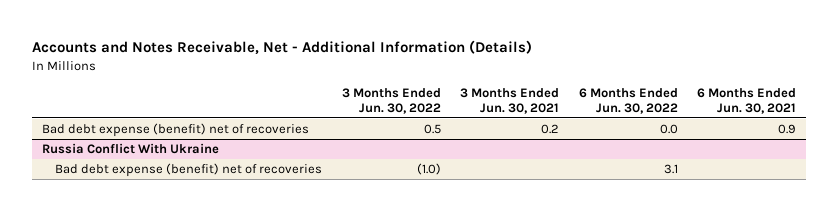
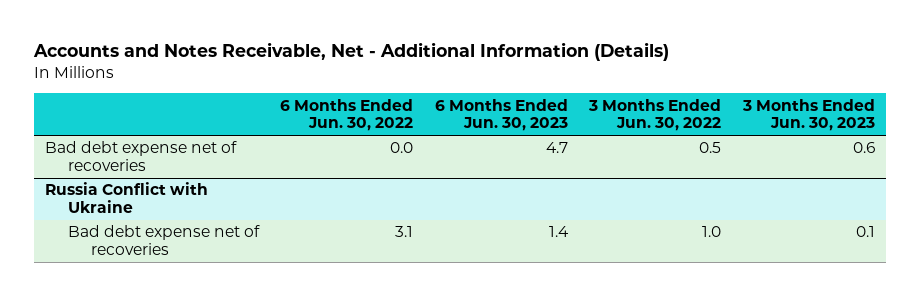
- | 3 Months Ended Jun. 30, 2022 | 3 Months Ended Jun. 30, 2021 | 6 Months Ended Jun. 30, 2022 | 6 Months Ended Jun. 30, 2021
+ | 6 Months Ended Jun. 30, 2022 | 6 Months Ended Jun. 30, 2023 | 3 Months Ended Jun. 30, 2022 | 3 Months Ended Jun. 30, 2023
- Bad debt expense (benefit) net of recoveries | 0.5 | 0.2 | 0.0 | 0.9
- Russia Conflict With Ukraine
- Bad debt expense (benefit) net of recoveries | (1.0) | | 3.1 |
+ Bad debt expense net of recoveries | 0.0 | 4.7 | 0.5 | 0.6
+ Russia Conflict with Ukraine
+ Bad debt expense net of recoveries | 3.1 | 1.4 | 1.0 | 0.1

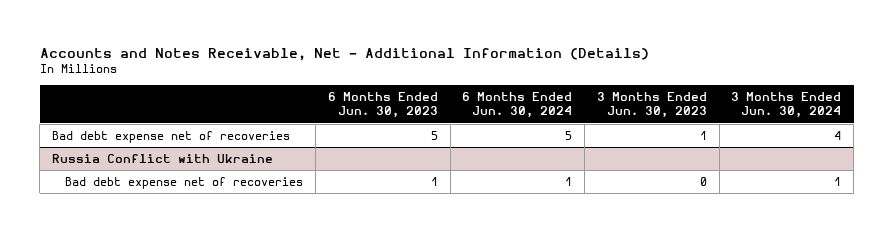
- | 6 Months Ended Jun. 30, 2022 | 6 Months Ended Jun. 30, 2023 | 3 Months Ended Jun. 30, 2022 | 3 Months Ended Jun. 30, 2023
+ | 6 Months Ended Jun. 30, 2023 | 6 Months Ended Jun. 30, 2024 | 3 Months Ended Jun. 30, 2023 | 3 Months Ended Jun. 30, 2024
- Bad debt expense net of recoveries | 0.0 | 4.7 | 0.5 | 0.6
+ Bad debt expense net of recoveries | 5 | 5 | 1 | 4
@ Russia Conflict with Ukraine
- Bad debt expense net of recoveries | 3.1 | 1.4 | 1.0 | 0.1
+ Bad debt expense net of recoveries | 1 | 1 | 0 | 1

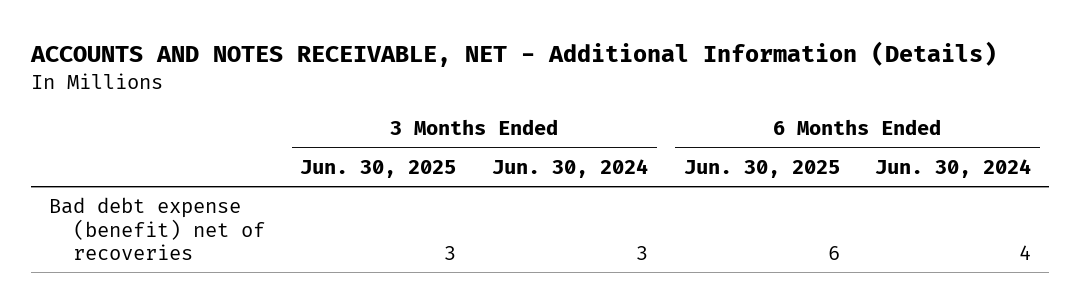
- Accounts and Notes Receivable, Net - Additional Information (Details)
+ ACCOUNTS AND NOTES RECEIVABLE, NET - Additional Information (Details)
- | 6 Months Ended Jun. 30, 2023 | 6 Months Ended Jun. 30, 2024 | 3 Months Ended Jun. 30, 2023 | 3 Months Ended Jun. 30, 2024
+ | 3 Months Ended Jun. 30, 2025 | 3 Months Ended Jun. 30, 2024 | 6 Months Ended Jun. 30, 2025 | 6 Months Ended Jun. 30, 2024
- Bad debt expense net of recoveries | 5 | 5 | 1 | 4
- Russia Conflict with Ukraine
- Bad debt expense net of recoveries | 1 | 1 | 0 | 1
+ Bad debt expense (benefit) net of recoveries | 3 | 3 | 6 | 4

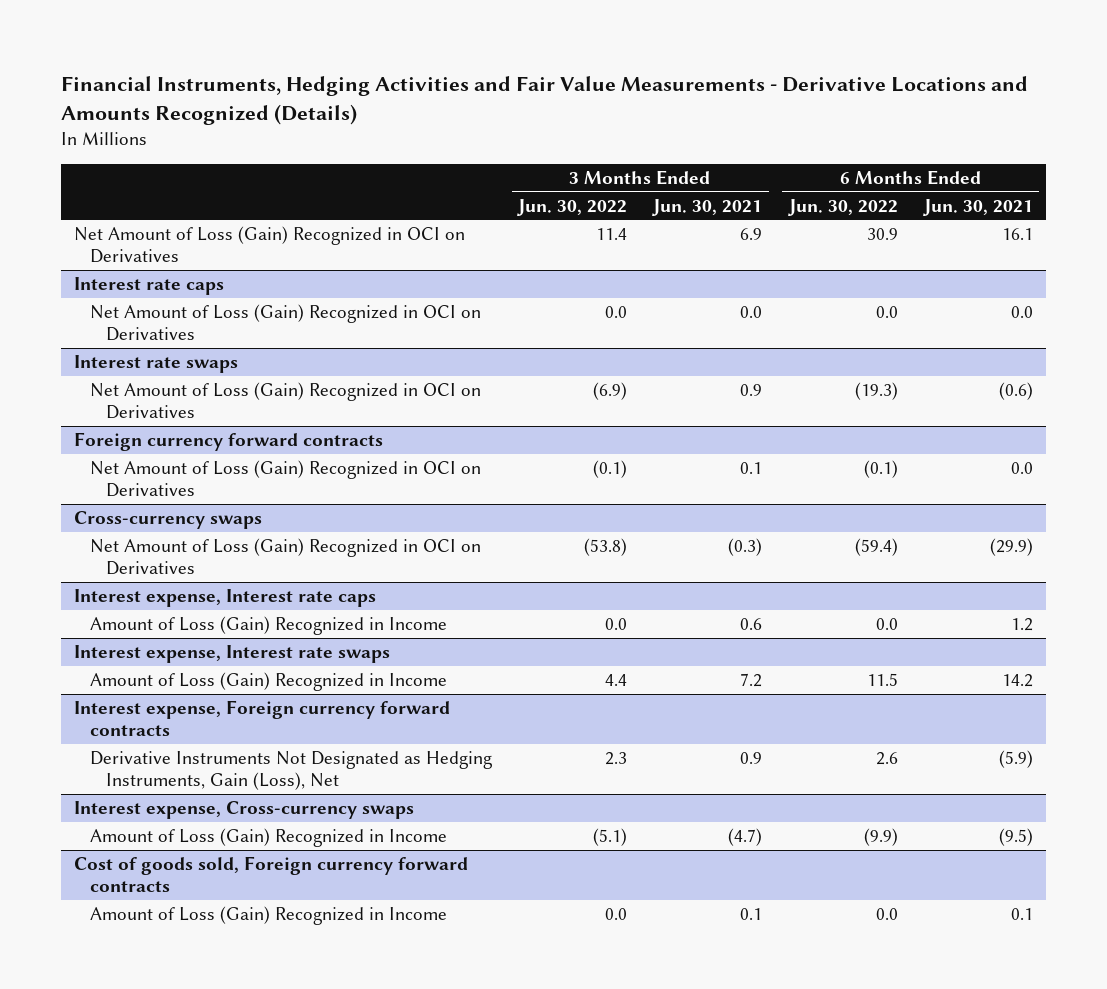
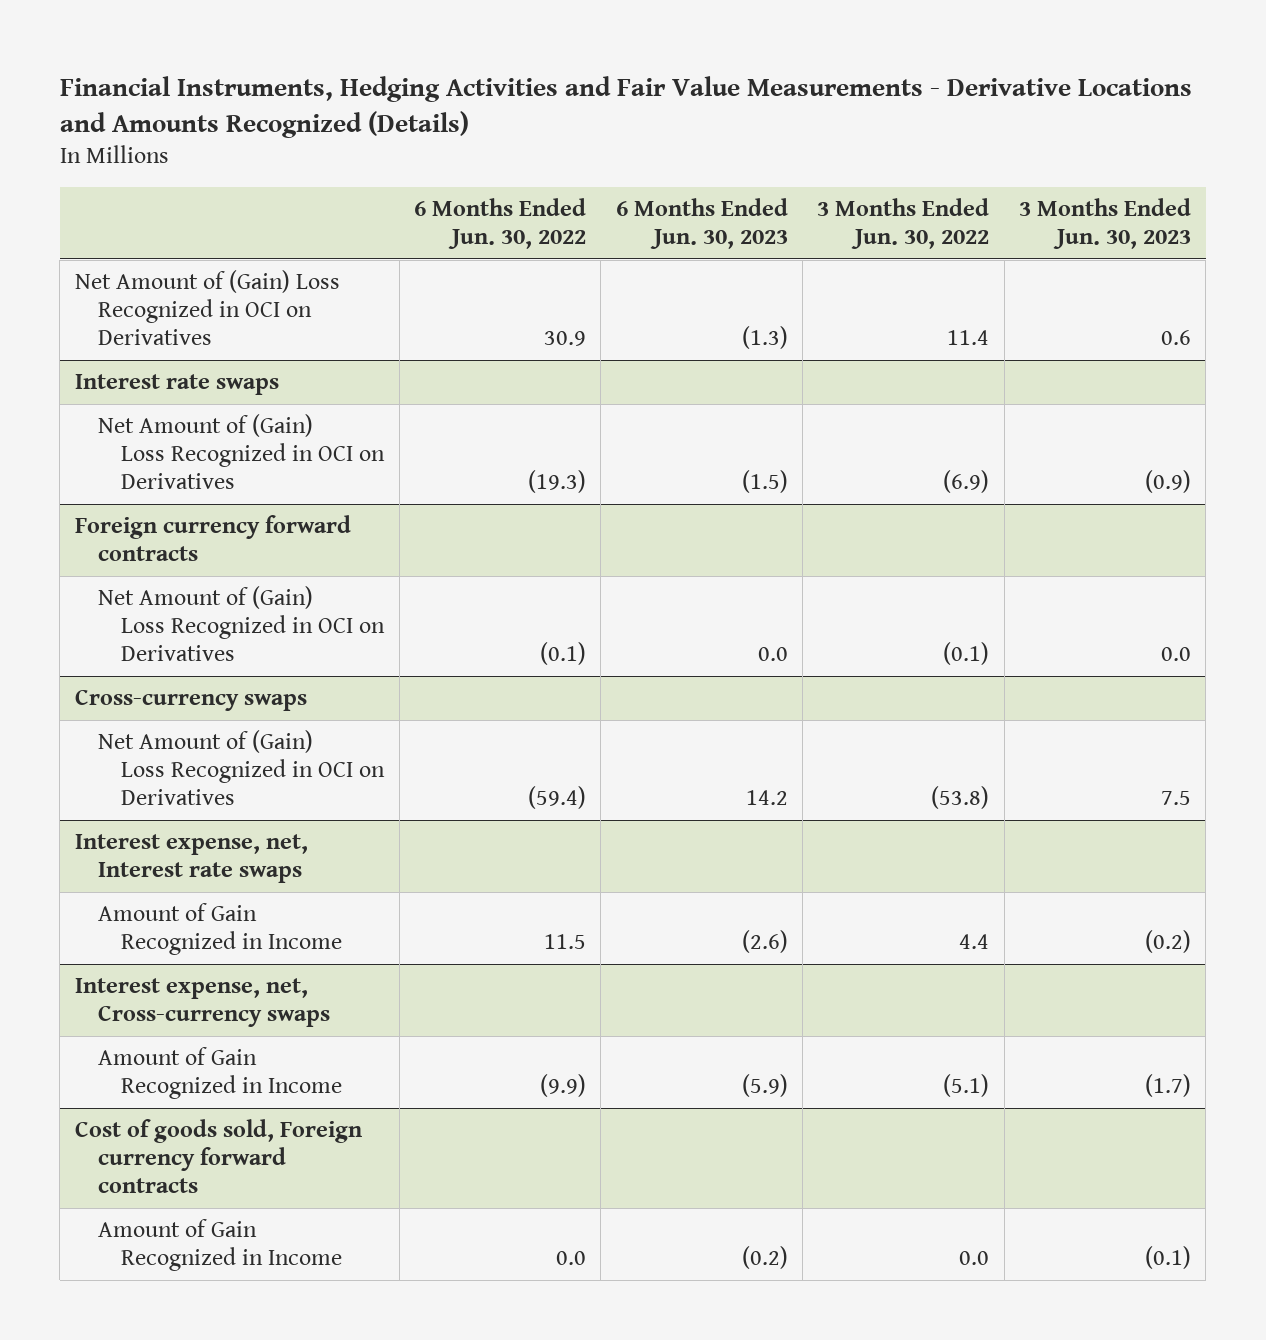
- | 3 Months Ended Jun. 30, 2022 | 3 Months Ended Jun. 30, 2021 | 6 Months Ended Jun. 30, 2022 | 6 Months Ended Jun. 30, 2021
+ | 6 Months Ended Jun. 30, 2022 | 6 Months Ended Jun. 30, 2023 | 3 Months Ended Jun. 30, 2022 | 3 Months Ended Jun. 30, 2023
- Net Amount of Loss (Gain) Recognized in OCI on Derivatives | 11.4 | 6.9 | 30.9 | 16.1
- Interest rate caps
- Net Amount of Loss (Gain) Recognized in OCI on Derivatives | 0.0 | 0.0 | 0.0 | 0.0
+ Net Amount of (Gain) Loss Recognized in OCI on Derivatives | 30.9 | (1.3) | 11.4 | 0.6
@ Interest rate swaps
- Net Amount of Loss (Gain) Recognized in OCI on Derivatives | (6.9) | 0.9 | (19.3) | (0.6)
+ Net Amount of (Gain) Loss Recognized in OCI on Derivatives | (19.3) | (1.5) | (6.9) | (0.9)
@ Foreign currency forward contracts
- Net Amount of Loss (Gain) Recognized in OCI on Derivatives | (0.1) | 0.1 | (0.1) | 0.0
+ Net Amount of (Gain) Loss Recognized in OCI on Derivatives | (0.1) | 0.0 | (0.1) | 0.0
@ Cross-currency swaps
- Net Amount of Loss (Gain) Recognized in OCI on Derivatives | (53.8) | (0.3) | (59.4) | (29.9)
- Interest expense, Interest rate caps
- Amount of Loss (Gain) Recognized in Income | 0.0 | 0.6 | 0.0 | 1.2
- Interest expense, Interest rate swaps
- Amount of Loss (Gain) Recognized in Income | 4.4 | 7.2 | 11.5 | 14.2
- Interest expense, Foreign currency forward contracts
- Derivative Instruments Not Designated as Hedging Instruments, Gain (Loss), Net | 2.3 | 0.9 | 2.6 | (5.9)
- Interest expense, Cross-currency swaps
- Amount of Loss (Gain) Recognized in Income | (5.1) | (4.7) | (9.9) | (9.5)
@ Cross-currency swaps
+ Net Amount of (Gain) Loss Recognized in OCI on Derivatives | (59.4) | 14.2 | (53.8) | 7.5
+ Interest expense, net, Interest rate swaps
+ Amount of Gain Recognized in Income | 11.5 | (2.6) | 4.4 | (0.2)
+ Interest expense, net, Cross-currency swaps
+ Amount of Gain Recognized in Income | (9.9) | (5.9) | (5.1) | (1.7)
@ Cost of goods sold, Foreign currency forward contracts
- Amount of Loss (Gain) Recognized in Income | 0.0 | 0.1 | 0.0 | 0.1
+ Amount of Gain Recognized in Income | 0.0 | (0.2) | 0.0 | (0.1)

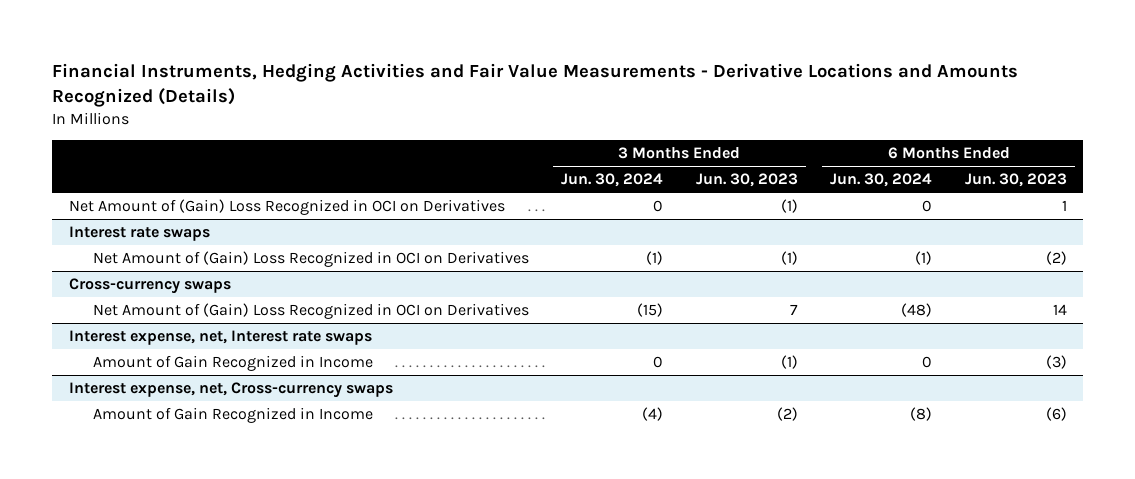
- | 6 Months Ended Jun. 30, 2022 | 6 Months Ended Jun. 30, 2023 | 3 Months Ended Jun. 30, 2022 | 3 Months Ended Jun. 30, 2023
+ | 3 Months Ended Jun. 30, 2024 | 3 Months Ended Jun. 30, 2023 | 6 Months Ended Jun. 30, 2024 | 6 Months Ended Jun. 30, 2023
- Net Amount of (Gain) Loss Recognized in OCI on Derivatives | 30.9 | (1.3) | 11.4 | 0.6
+ Net Amount of (Gain) Loss Recognized in OCI on Derivatives | 0 | (1) | 0 | 1
@ Interest rate swaps
- Net Amount of (Gain) Loss Recognized in OCI on Derivatives | (19.3) | (1.5) | (6.9) | (0.9)
- Foreign currency forward contracts
- Net Amount of (Gain) Loss Recognized in OCI on Derivatives | (0.1) | 0.0 | (0.1) | 0.0
@ Interest rate swaps
+ Net Amount of (Gain) Loss Recognized in OCI on Derivatives | (1) | (1) | (1) | (2)
@ Cross-currency swaps
- Net Amount of (Gain) Loss Recognized in OCI on Derivatives | (59.4) | 14.2 | (53.8) | 7.5
+ Net Amount of (Gain) Loss Recognized in OCI on Derivatives | (15) | 7 | (48) | 14
@ Interest expense, net, Interest rate swaps
- Amount of Gain Recognized in Income | 11.5 | (2.6) | 4.4 | (0.2)
+ Amount of Gain Recognized in Income | 0 | (1) | 0 | (3)
@ Interest expense, net, Cross-currency swaps
- Amount of Gain Recognized in Income | (9.9) | (5.9) | (5.1) | (1.7)
- Cost of goods sold, Foreign currency forward contracts
- Amount of Gain Recognized in Income | 0.0 | (0.2) | 0.0 | (0.1)
@ Interest expense, net, Cross-currency swaps
+ Amount of Gain Recognized in Income | (4) | (2) | (8) | (6)

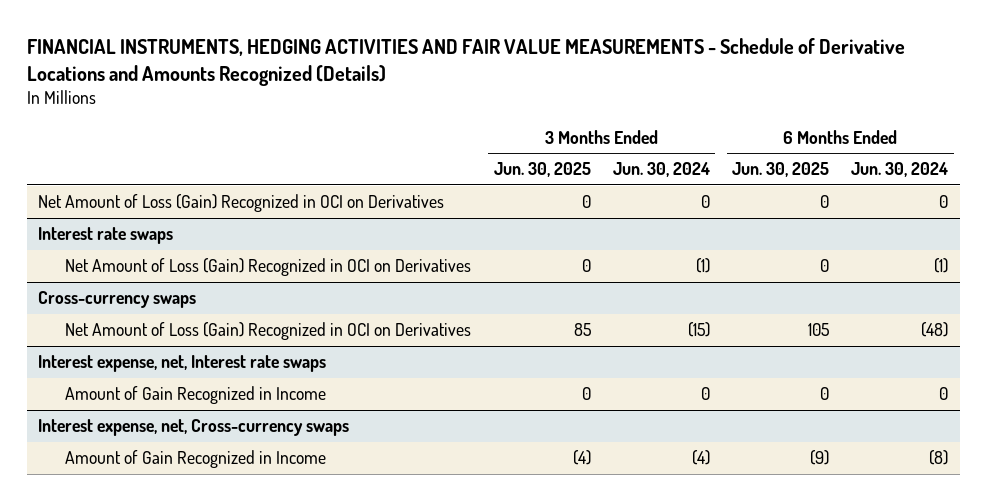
- Financial Instruments, Hedging Activities and Fair Value Measurements - Derivative Locations and Amounts Recognized (Details)
+ FINANCIAL INSTRUMENTS, HEDGING ACTIVITIES AND FAIR VALUE MEASUREMENTS - Schedule of Derivative Locations and Amounts Recognized (Details)
- | 3 Months Ended Jun. 30, 2024 | 3 Months Ended Jun. 30, 2023 | 6 Months Ended Jun. 30, 2024 | 6 Months Ended Jun. 30, 2023
+ | 3 Months Ended Jun. 30, 2025 | 3 Months Ended Jun. 30, 2024 | 6 Months Ended Jun. 30, 2025 | 6 Months Ended Jun. 30, 2024
- Net Amount of (Gain) Loss Recognized in OCI on Derivatives | 0 | (1) | 0 | 1
+ Net Amount of Loss (Gain) Recognized in OCI on Derivatives | 0 | 0 | 0 | 0
@ Interest rate swaps
- Net Amount of (Gain) Loss Recognized in OCI on Derivatives | (1) | (1) | (1) | (2)
+ Net Amount of Loss (Gain) Recognized in OCI on Derivatives | 0 | (1) | 0 | (1)
@ Cross-currency swaps
- Net Amount of (Gain) Loss Recognized in OCI on Derivatives | (15) | 7 | (48) | 14
+ Net Amount of Loss (Gain) Recognized in OCI on Derivatives | 85 | (15) | 105 | (48)

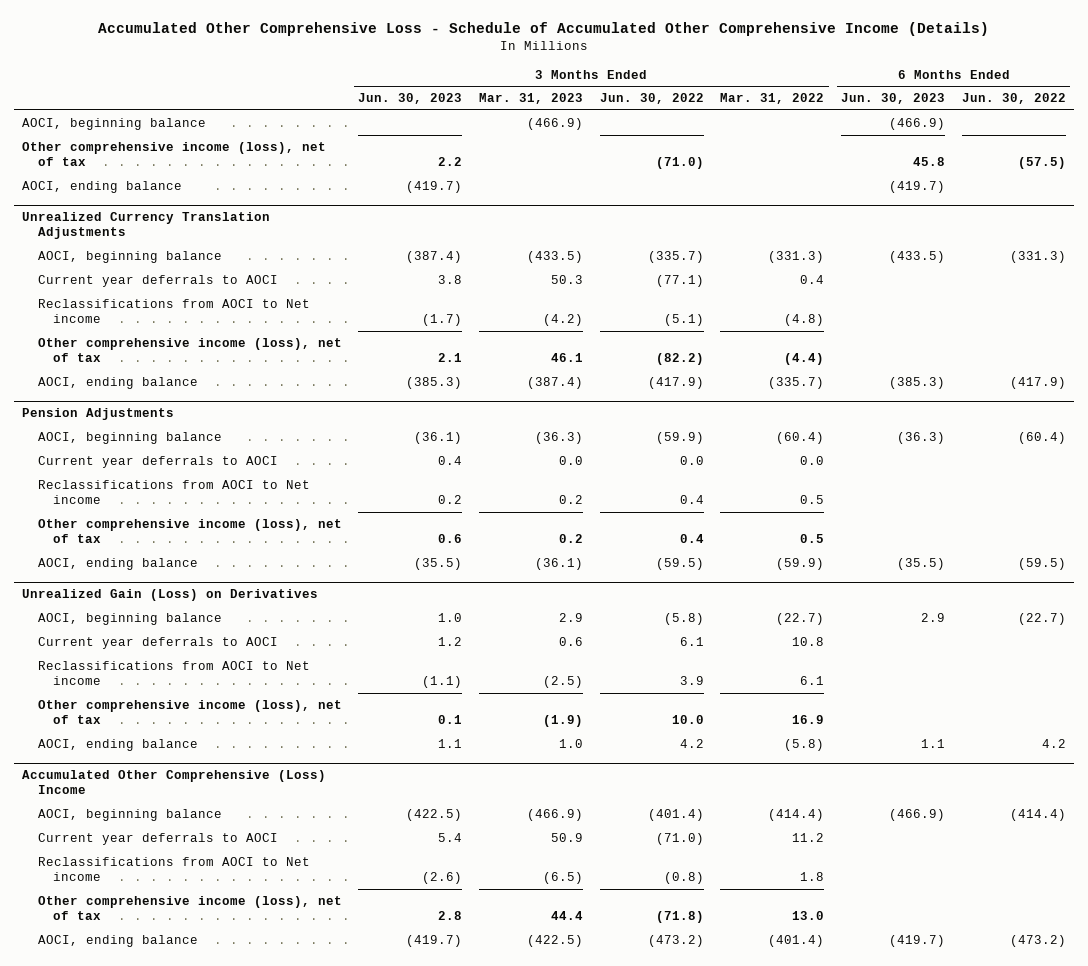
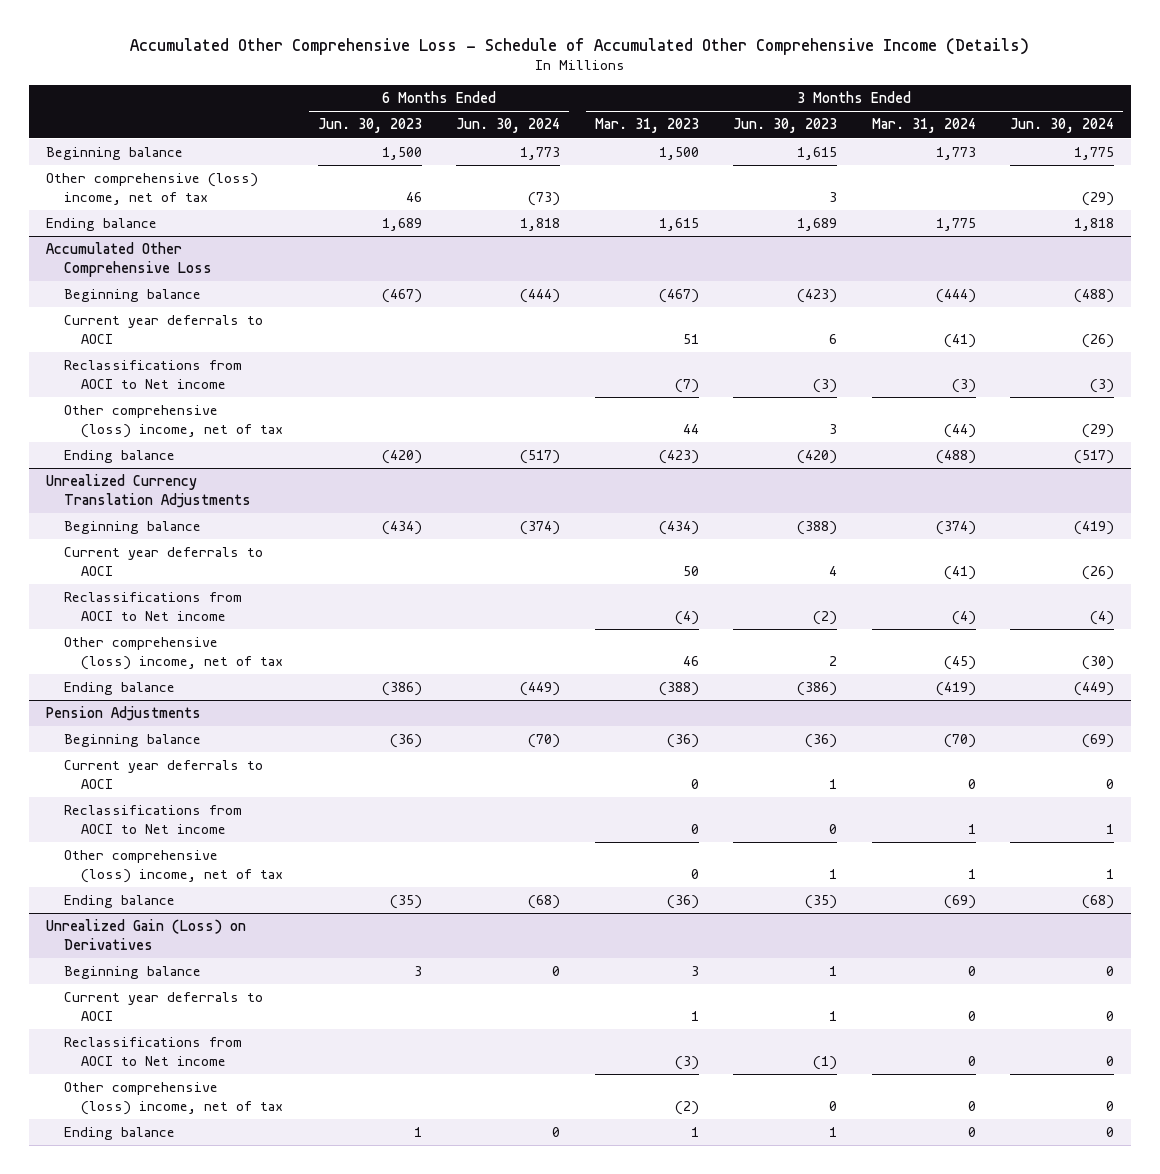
- | 3 Months Ended Jun. 30, 2023 | 3 Months Ended Mar. 31, 2023 | 3 Months Ended Jun. 30, 2022 | 3 Months Ended Mar. 31, 2022 | 6 Months Ended Jun. 30, 2023 | 6 Months Ended Jun. 30, 2022
+ | 6 Months Ended Jun. 30, 2023 | 6 Months Ended Jun. 30, 2024 | 3 Months Ended Mar. 31, 2023 | 3 Months Ended Jun. 30, 2023 | 3 Months Ended Mar. 31, 2024 | 3 Months Ended Jun. 30, 2024
- AOCI, beginning balance | | (466.9) | | | (466.9) |
- Other comprehensive income (loss), net of tax | 2.2 | | (71.0) | | 45.8 | (57.5)
- AOCI, ending balance | (419.7) | | | | (419.7) |
+ Beginning balance | 1,500 | 1,773 | 1,500 | 1,615 | 1,773 | 1,775
+ Other comprehensive (loss) income, net of tax | 46 | (73) | | 3 | | (29)
+ Ending balance | 1,689 | 1,818 | 1,615 | 1,689 | 1,775 | 1,818
+ Accumulated Other Comprehensive Loss
+ Beginning balance | (467) | (444) | (467) | (423) | (444) | (488)
+ Current year deferrals to AOCI | | | 51 | 6 | (41) | (26)
+ Reclassifications from AOCI to Net income | | | (7) | (3) | (3) | (3)
+ Other comprehensive (loss) income, net of tax | | | 44 | 3 | (44) | (29)
+ Ending balance | (420) | (517) | (423) | (420) | (488) | (517)
@ Unrealized Currency Translation Adjustments
- AOCI, beginning balance | (387.4) | (433.5) | (335.7) | (331.3) | (433.5) | (331.3)
- Current year deferrals to AOCI | 3.8 | 50.3 | (77.1) | 0.4 | |
- Reclassifications from AOCI to Net income | (1.7) | (4.2) | (5.1) | (4.8) | |
- Other comprehensive income (loss), net of tax | 2.1 | 46.1 | (82.2) | (4.4) | |
- AOCI, ending balance | (385.3) | (387.4) | (417.9) | (335.7) | (385.3) | (417.9)
+ Beginning balance | (434) | (374) | (434) | (388) | (374) | (419)
+ Current year deferrals to AOCI | | | 50 | 4 | (41) | (26)
+ Reclassifications from AOCI to Net income | | | (4) | (2) | (4) | (4)
+ Other comprehensive (loss) income, net of tax | | | 46 | 2 | (45) | (30)
+ Ending balance | (386) | (449) | (388) | (386) | (419) | (449)
@ Pension Adjustments
- AOCI, beginning balance | (36.1) | (36.3) | (59.9) | (60.4) | (36.3) | (60.4)
- Current year deferrals to AOCI | 0.4 | 0.0 | 0.0 | 0.0 | |
- Reclassifications from AOCI to Net income | 0.2 | 0.2 | 0.4 | 0.5 | |
- Other comprehensive income (loss), net of tax | 0.6 | 0.2 | 0.4 | 0.5 | |
- AOCI, ending balance | (35.5) | (36.1) | (59.5) | (59.9) | (35.5) | (59.5)
+ Beginning balance | (36) | (70) | (36) | (36) | (70) | (69)
+ Current year deferrals to AOCI | | | 0 | 1 | 0 | 0
+ Reclassifications from AOCI to Net income | | | 0 | 0 | 1 | 1
+ Other comprehensive (loss) income, net of tax | | | 0 | 1 | 1 | 1
+ Ending balance | (35) | (68) | (36) | (35) | (69) | (68)
@ Unrealized Gain (Loss) on Derivatives
- AOCI, beginning balance | 1.0 | 2.9 | (5.8) | (22.7) | 2.9 | (22.7)
- Current year deferrals to AOCI | 1.2 | 0.6 | 6.1 | 10.8 | |
- Reclassifications from AOCI to Net income | (1.1) | (2.5) | 3.9 | 6.1 | |
- Other comprehensive income (loss), net of tax | 0.1 | (1.9) | 10.0 | 16.9 | |
- AOCI, ending balance | 1.1 | 1.0 | 4.2 | (5.8) | 1.1 | 4.2
- Accumulated Other Comprehensive (Loss) Income
- AOCI, beginning balance | (422.5) | (466.9) | (401.4) | (414.4) | (466.9) | (414.4)
- Current year deferrals to AOCI | 5.4 | 50.9 | (71.0) | 11.2 | |
- Reclassifications from AOCI to Net income | (2.6) | (6.5) | (0.8) | 1.8 | |
- Other comprehensive income (loss), net of tax | 2.8 | 44.4 | (71.8) | 13.0 | |
- AOCI, ending balance | (419.7) | (422.5) | (473.2) | (401.4) | (419.7) | (473.2)
@ Unrealized Gain (Loss) on Derivatives
+ Beginning balance | 3 | 0 | 3 | 1 | 0 | 0
+ Current year deferrals to AOCI | | | 1 | 1 | 0 | 0
+ Reclassifications from AOCI to Net income | | | (3) | (1) | 0 | 0
+ Other comprehensive (loss) income, net of tax | | | (2) | 0 | 0 | 0
+ Ending balance | 1 | 0 | 1 | 1 | 0 | 0

